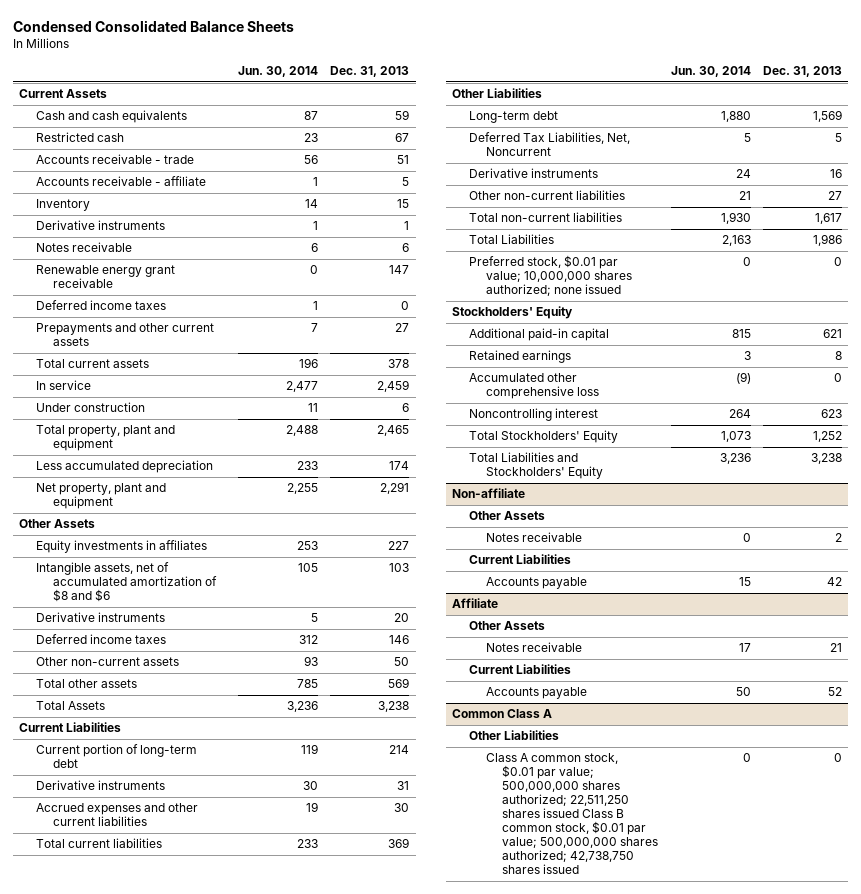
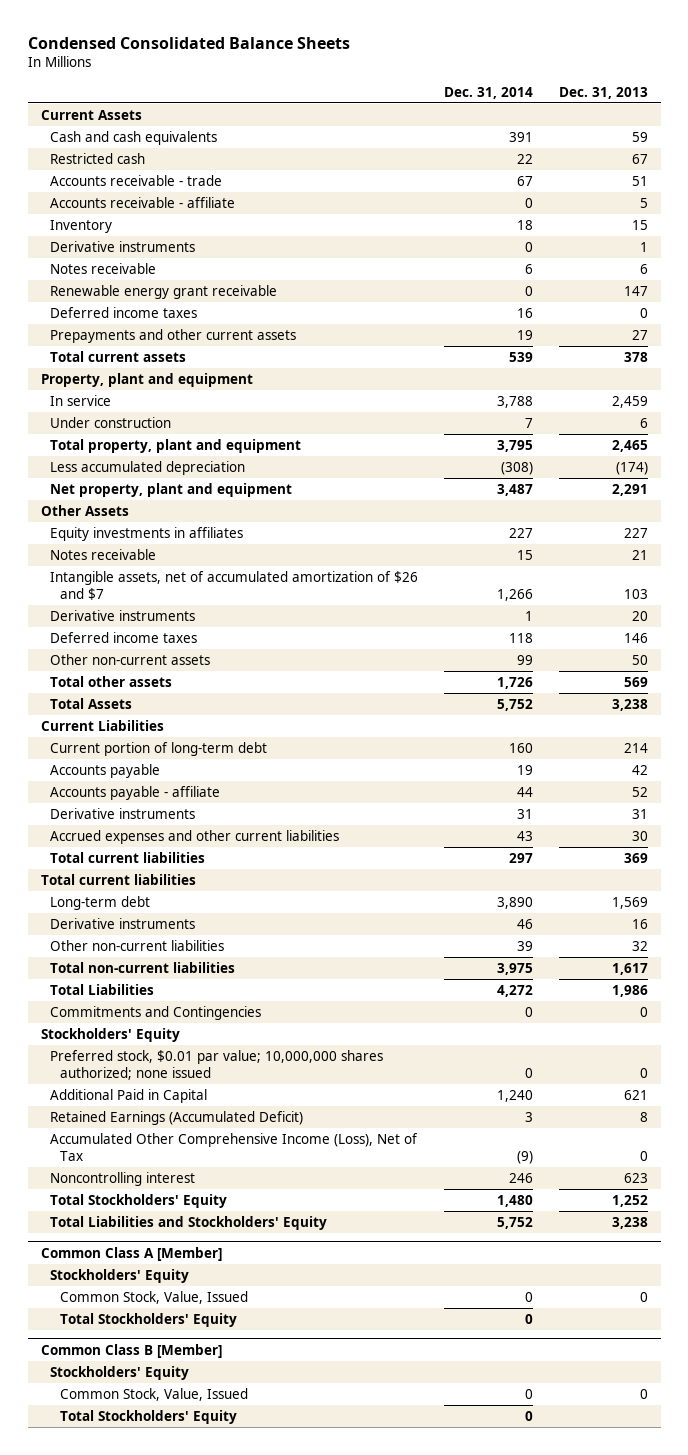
- | Jun. 30, 2014 | Dec. 31, 2013
+ | Dec. 31, 2014 | Dec. 31, 2013
+ Property, plant and equipment
- Less accumulated depreciation | 233 | 174
+ Less accumulated depreciation | (308) | (174)
- Intangible assets, net of accumulated amortization of $8 and $6 | 105 | 103
+ Notes receivable | 15 | 21
+ Intangible assets, net of accumulated amortization of $26 and $7 | 1,266 | 103
+ Accounts payable | 19 | 42
+ Accounts payable - affiliate | 44 | 52
- Other Liabilities
+ Total current liabilities
- Deferred Tax Liabilities, Net, Noncurrent | 5 | 5
- Other non-current liabilities | 21 | 27
+ Other non-current liabilities | 39 | 32
+ Commitments and Contingencies | 0 | 0
- Additional paid-in capital | 815 | 621
- Retained earnings | 3 | 8
- Accumulated other comprehensive loss | (9) | 0
moved down: Preferred stock, $0.01 par value; 10,000,000 shares authorized; none issued | 0 | 0
+ Additional Paid in Capital | 1,240 | 621
+ Retained Earnings (Accumulated Deficit) | 3 | 8
+ Accumulated Other Comprehensive Income (Loss), Net of Tax | (9) | 0
- Non-affiliate
- Other Assets
- Notes receivable | 0 | 2
- Current Liabilities
- Accounts payable | 15 | 42
- Affiliate
- Other Assets
- Notes receivable | 17 | 21
- Current Liabilities
- Accounts payable | 50 | 52
- Common Class A
- Other Liabilities
- Class A common stock, $0.01 par value; 500,000,000 shares authorized; 22,511,250 shares issued Class B common stock, $0.01 par value; 500,000,000 shares authorized; 42,738,750 shares issued | 0 | 0
+ Common Class A [Member]
+ Stockholders' Equity
+ Common Stock, Value, Issued | 0 | 0
+ Total Stockholders' Equity | 0 |
+ Common Class B [Member]
+ Stockholders' Equity
+ Common Stock, Value, Issued | 0 | 0
+ Total Stockholders' Equity | 0 |

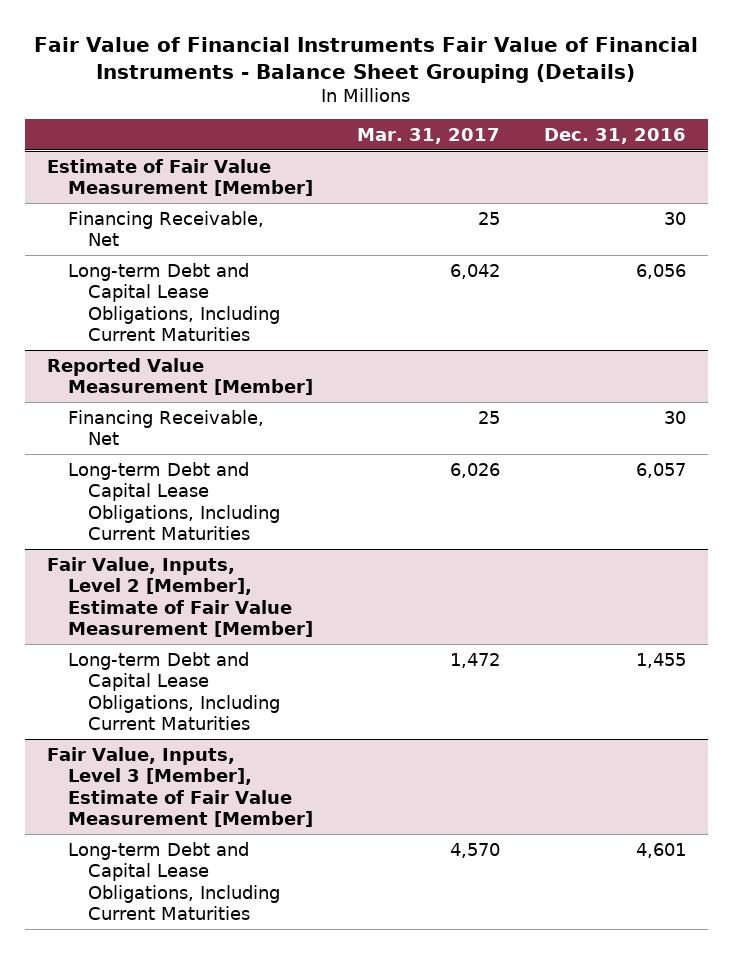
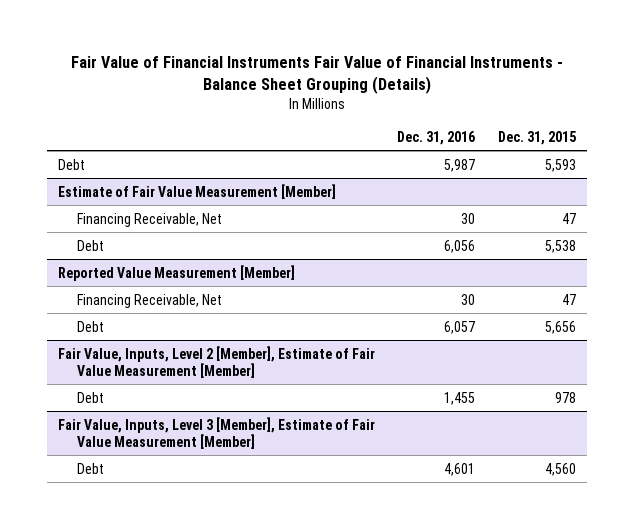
- | Mar. 31, 2017 | Dec. 31, 2016
+ | Dec. 31, 2016 | Dec. 31, 2015
+ Debt | 5,987 | 5,593
@ Estimate of Fair Value Measurement [Member]
- Long-term Debt and Capital Lease Obligations, Including Current Maturities | 6,042 | 6,056
+ Debt | 6,056 | 5,538
@ Reported Value Measurement [Member]
- Long-term Debt and Capital Lease Obligations, Including Current Maturities | 6,026 | 6,057
+ Debt | 6,057 | 5,656
@ Fair Value, Inputs, Level 2 [Member], Estimate of Fair Value Measurement [Member]
- Long-term Debt and Capital Lease Obligations, Including Current Maturities | 1,472 | 1,455
+ Debt | 1,455 | 978
@ Fair Value, Inputs, Level 3 [Member], Estimate of Fair Value Measurement [Member]
- Long-term Debt and Capital Lease Obligations, Including Current Maturities | 4,570 | 4,601
+ Debt | 4,601 | 4,560

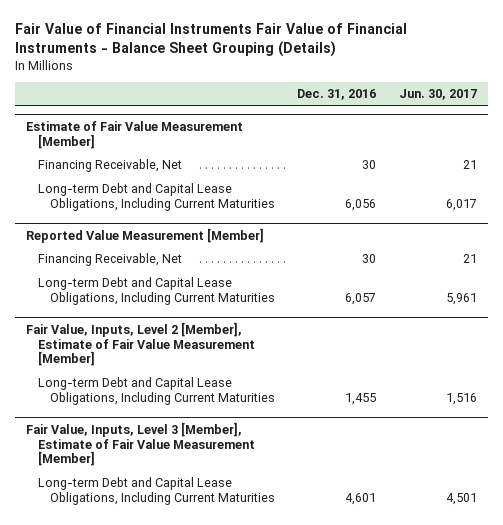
- | Dec. 31, 2016 | Dec. 31, 2015
+ | Dec. 31, 2016 | Jun. 30, 2017
- Debt | 5,987 | 5,593
@ Estimate of Fair Value Measurement [Member]
- Debt | 6,056 | 5,538
+ Long-term Debt and Capital Lease Obligations, Including Current Maturities | 6,056 | 6,017
@ Reported Value Measurement [Member]
- Debt | 6,057 | 5,656
+ Long-term Debt and Capital Lease Obligations, Including Current Maturities | 6,057 | 5,961
@ Fair Value, Inputs, Level 2 [Member], Estimate of Fair Value Measurement [Member]
- Debt | 1,455 | 978
+ Long-term Debt and Capital Lease Obligations, Including Current Maturities | 1,455 | 1,516
@ Fair Value, Inputs, Level 3 [Member], Estimate of Fair Value Measurement [Member]
- Debt | 4,601 | 4,560
+ Long-term Debt and Capital Lease Obligations, Including Current Maturities | 4,601 | 4,501

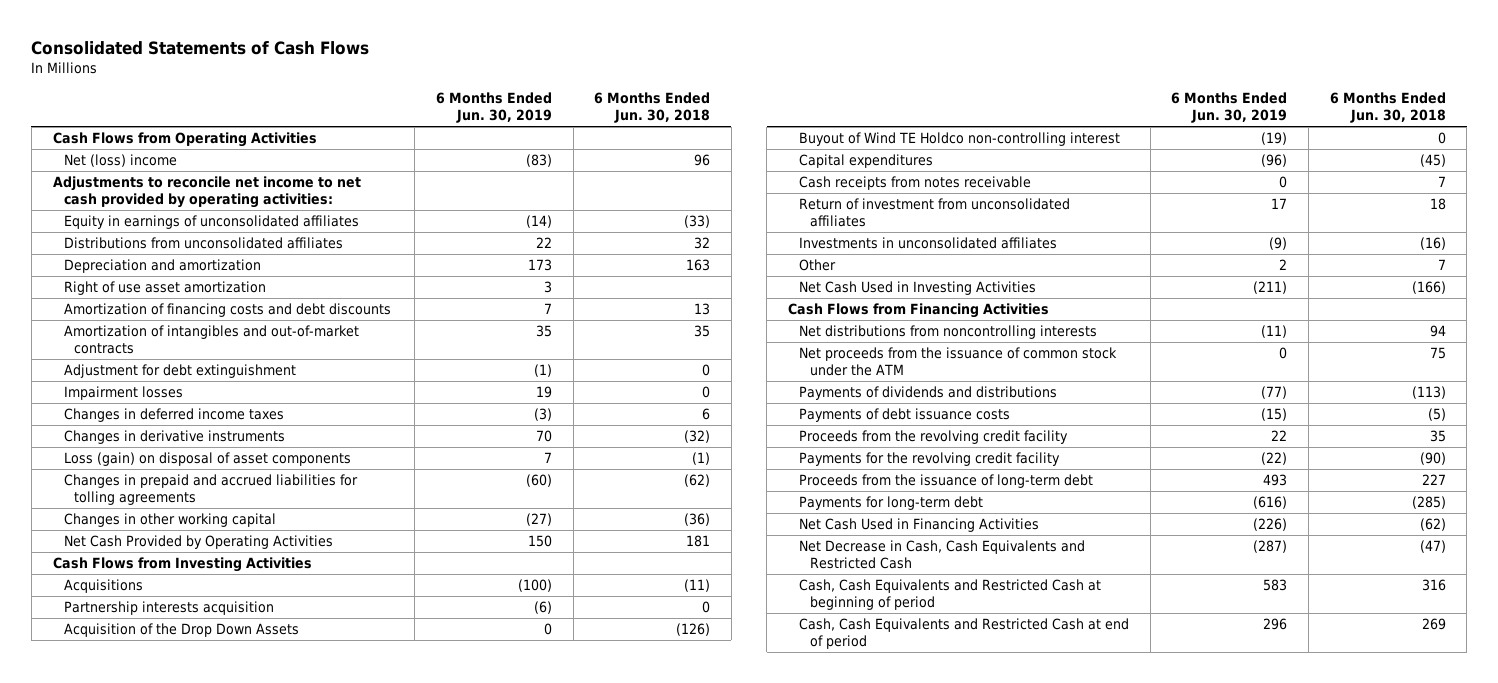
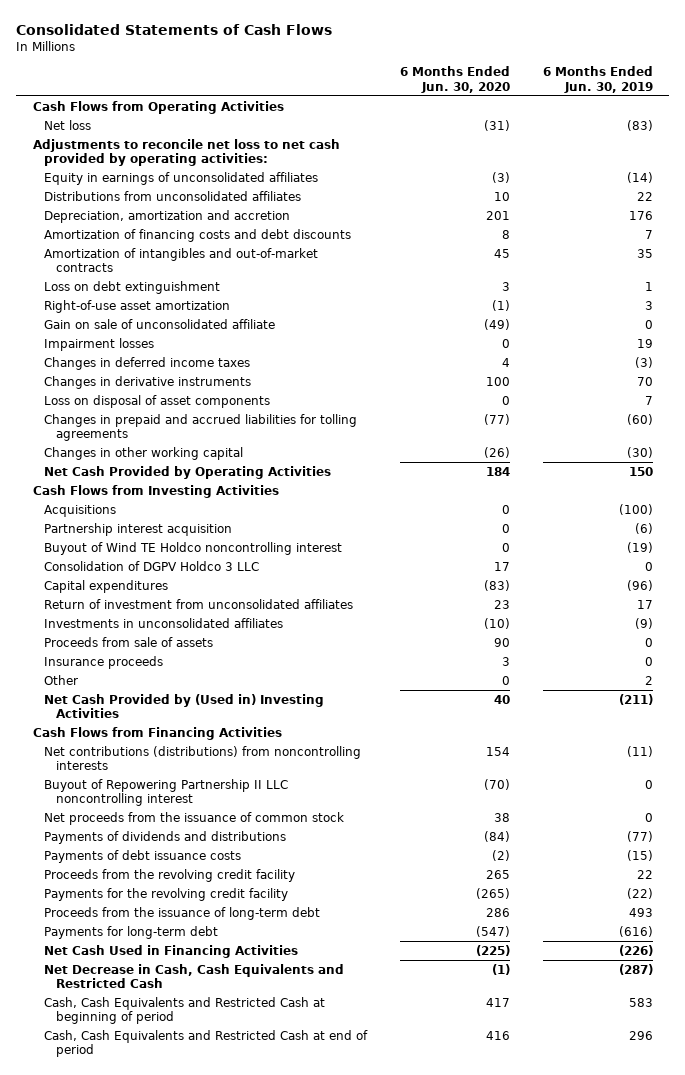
- | 6 Months Ended Jun. 30, 2019 | 6 Months Ended Jun. 30, 2018
+ | 6 Months Ended Jun. 30, 2020 | 6 Months Ended Jun. 30, 2019
- Net (loss) income | (83) | 96
- Adjustments to reconcile net income to net cash provided by operating activities:
+ Net loss | (31) | (83)
+ Adjustments to reconcile net loss to net cash provided by operating activities:
- Depreciation and amortization | 173 | 163
- Right of use asset amortization | 3 |
+ Depreciation, amortization and accretion | 201 | 176
- Adjustment for debt extinguishment | (1) | 0
+ Loss on debt extinguishment | 3 | 1
+ Right-of-use asset amortization | (1) | 3
+ Gain on sale of unconsolidated affiliate | (49) | 0
- Loss (gain) on disposal of asset components | 7 | (1)
+ Loss on disposal of asset components | 0 | 7
- Changes in other working capital | (27) | (36)
+ Changes in other working capital | (26) | (30)
- Partnership interests acquisition | (6) | 0
- Acquisition of the Drop Down Assets | 0 | (126)
- Buyout of Wind TE Holdco non-controlling interest | (19) | 0
+ Partnership interest acquisition | 0 | (6)
+ Buyout of Wind TE Holdco noncontrolling interest | 0 | (19)
+ Consolidation of DGPV Holdco 3 LLC | 17 | 0
- Cash receipts from notes receivable | 0 | 7
+ Proceeds from sale of assets | 90 | 0
+ Insurance proceeds | 3 | 0
- Net Cash Used in Investing Activities | (211) | (166)
+ Net Cash Provided by (Used in) Investing Activities | 40 | (211)
- Net distributions from noncontrolling interests | (11) | 94
- Net proceeds from the issuance of common stock under the ATM | 0 | 75
+ Net contributions (distributions) from noncontrolling interests | 154 | (11)
+ Buyout of Repowering Partnership II LLC noncontrolling interest | (70) | 0
+ Net proceeds from the issuance of common stock | 38 | 0

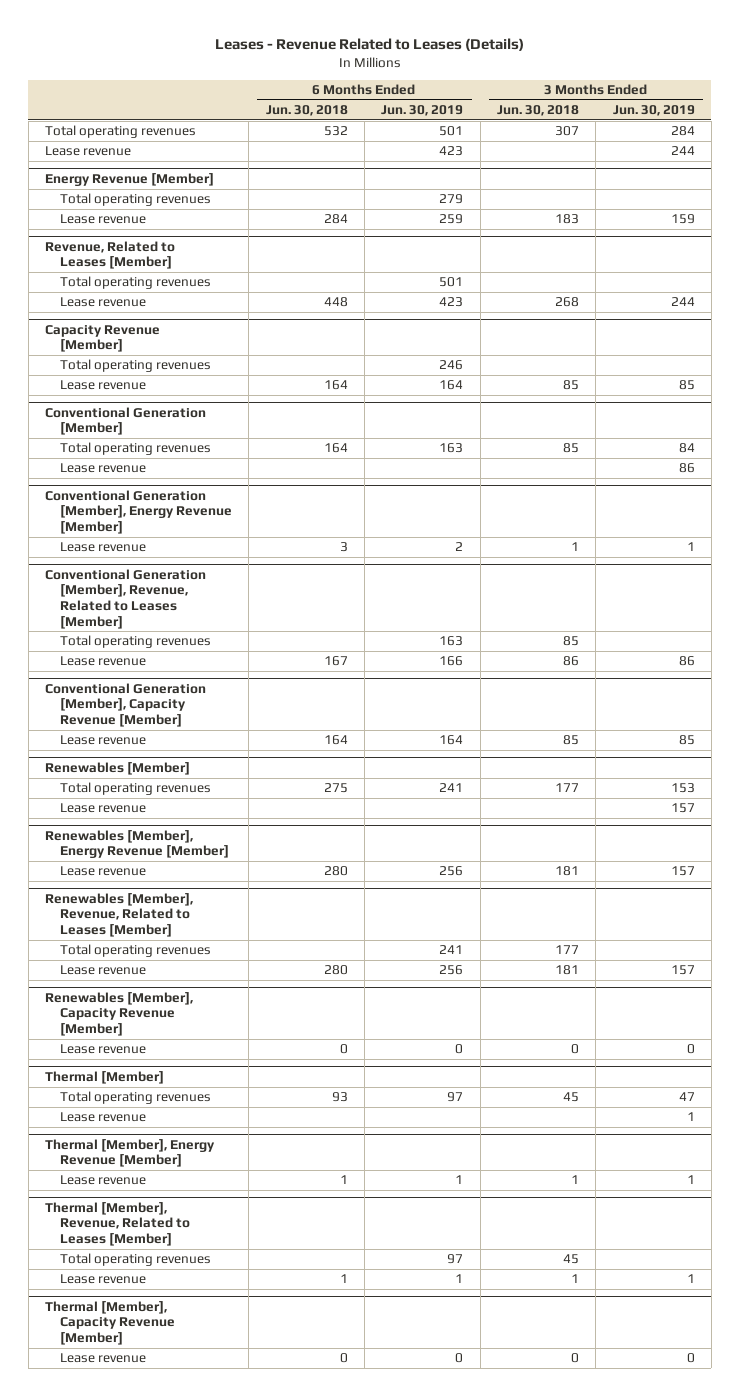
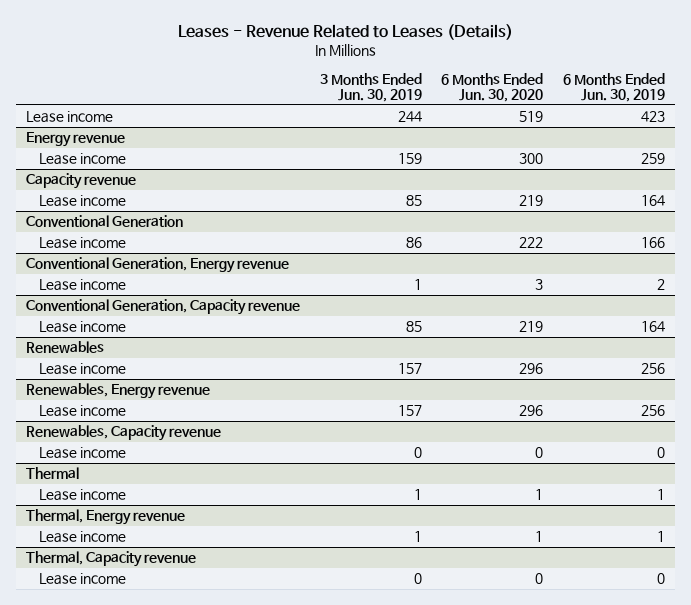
- | 6 Months Ended Jun. 30, 2018 | 6 Months Ended Jun. 30, 2019 | 3 Months Ended Jun. 30, 2018 | 3 Months Ended Jun. 30, 2019
+ | 3 Months Ended Jun. 30, 2019 | 6 Months Ended Jun. 30, 2020 | 6 Months Ended Jun. 30, 2019
- Total operating revenues | 532 | 501 | 307 | 284
- Lease revenue | | 423 | | 244
- Energy Revenue [Member]
- Total operating revenues | | 279 | |
- Lease revenue | 284 | 259 | 183 | 159
- Revenue, Related to Leases [Member]
- Total operating revenues | | 501 | |
- Lease revenue | 448 | 423 | 268 | 244
- Capacity Revenue [Member]
- Total operating revenues | | 246 | |
- Lease revenue | 164 | 164 | 85 | 85
- Conventional Generation [Member]
- Total operating revenues | 164 | 163 | 85 | 84
- Lease revenue | | | | 86
- Conventional Generation [Member], Energy Revenue [Member]
- Lease revenue | 3 | 2 | 1 | 1
- Conventional Generation [Member], Revenue, Related to Leases [Member]
- Total operating revenues | | 163 | 85 |
- Lease revenue | 167 | 166 | 86 | 86
- Conventional Generation [Member], Capacity Revenue [Member]
- Lease revenue | 164 | 164 | 85 | 85
- Renewables [Member]
- Total operating revenues | 275 | 241 | 177 | 153
- Lease revenue | | | | 157
- Renewables [Member], Energy Revenue [Member]
- Lease revenue | 280 | 256 | 181 | 157
- Renewables [Member], Revenue, Related to Leases [Member]
- Total operating revenues | | 241 | 177 |
- Lease revenue | 280 | 256 | 181 | 157
- Renewables [Member], Capacity Revenue [Member]
- Lease revenue | 0 | 0 | 0 | 0
- Thermal [Member]
- Total operating revenues | 93 | 97 | 45 | 47
- Lease revenue | | | | 1
- Thermal [Member], Energy Revenue [Member]
- Lease revenue | 1 | 1 | 1 | 1
- Thermal [Member], Revenue, Related to Leases [Member]
- Total operating revenues | | 97 | 45 |
- Lease revenue | 1 | 1 | 1 | 1
- Thermal [Member], Capacity Revenue [Member]
- Lease revenue | 0 | 0 | 0 | 0
+ Lease income | 244 | 519 | 423
+ Energy revenue
+ Lease income | 159 | 300 | 259
+ Capacity revenue
+ Lease income | 85 | 219 | 164
+ Conventional Generation
+ Lease income | 86 | 222 | 166
+ Conventional Generation, Energy revenue
+ Lease income | 1 | 3 | 2
+ Conventional Generation, Capacity revenue
+ Lease income | 85 | 219 | 164
+ Renewables
+ Lease income | 157 | 296 | 256
+ Renewables, Energy revenue
+ Lease income | 157 | 296 | 256
+ Renewables, Capacity revenue
+ Lease income | 0 | 0 | 0
+ Thermal
+ Lease income | 1 | 1 | 1
+ Thermal, Energy revenue
+ Lease income | 1 | 1 | 1
+ Thermal, Capacity revenue
+ Lease income | 0 | 0 | 0

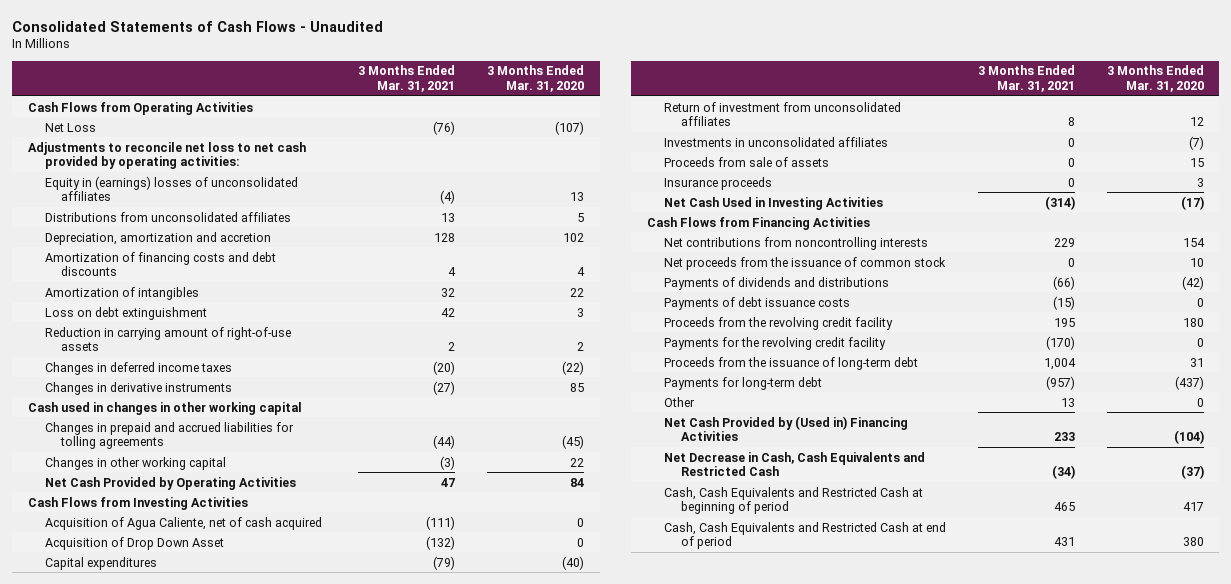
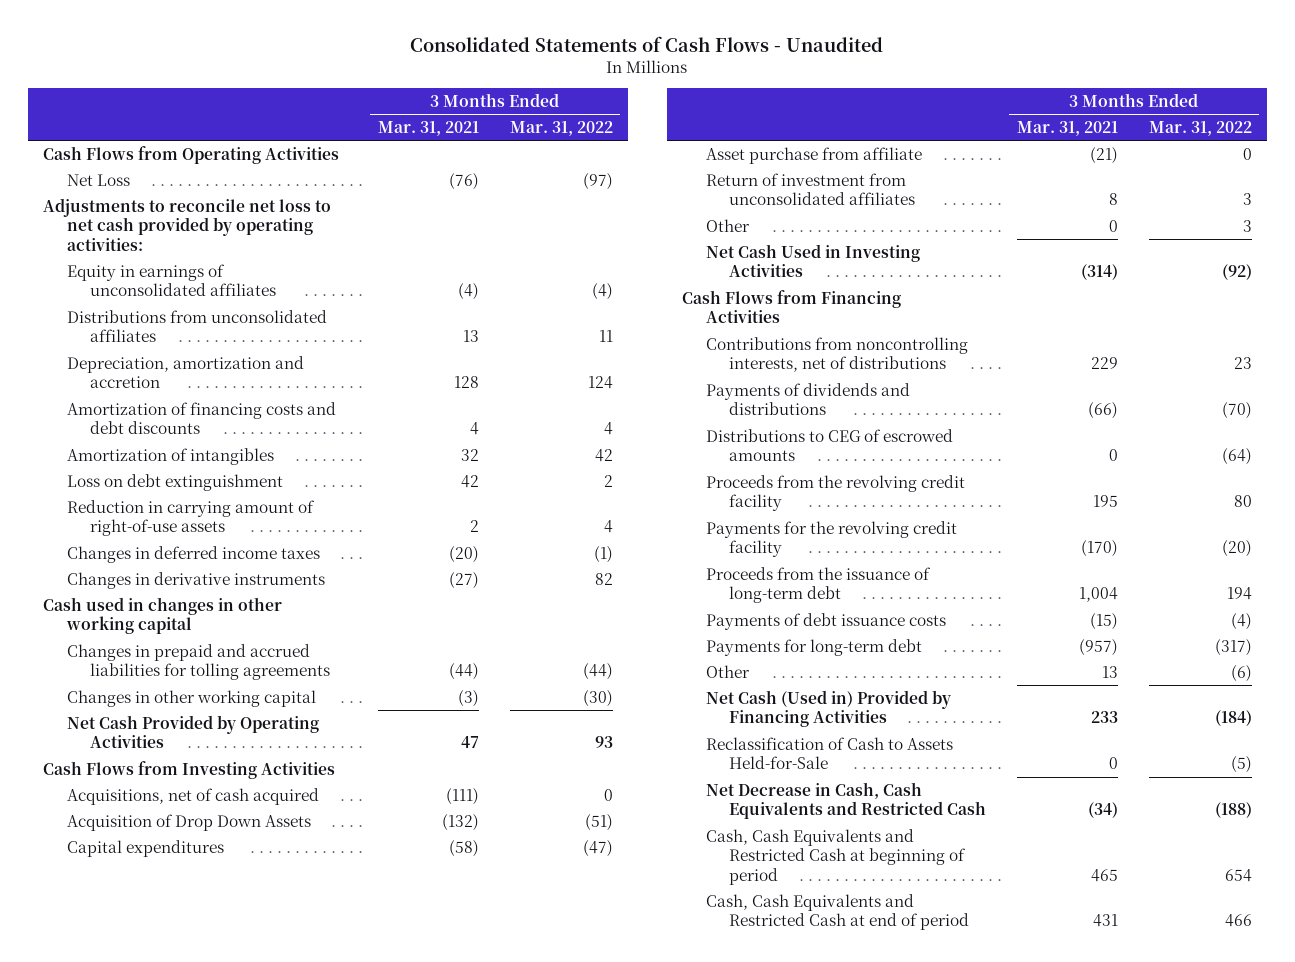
- | 3 Months Ended Mar. 31, 2021 | 3 Months Ended Mar. 31, 2020
+ | 3 Months Ended Mar. 31, 2021 | 3 Months Ended Mar. 31, 2022
- Equity in (earnings) losses of unconsolidated affiliates | (4) | 13
+ Equity in earnings of unconsolidated affiliates | (4) | (4)
- Acquisition of Agua Caliente, net of cash acquired | (111) | 0
- Acquisition of Drop Down Asset | (132) | 0
- Capital expenditures | (79) | (40)
+ Acquisitions, net of cash acquired | (111) | 0
+ Acquisition of Drop Down Assets | (132) | (51)
+ Capital expenditures | (58) | (47)
+ Asset purchase from affiliate | (21) | 0
- Investments in unconsolidated affiliates | 0 | (7)
- Proceeds from sale of assets | 0 | 15
- Insurance proceeds | 0 | 3
+ Other | 0 | 3
- Net contributions from noncontrolling interests | 229 | 154
- Net proceeds from the issuance of common stock | 0 | 10
+ Contributions from noncontrolling interests, net of distributions | 229 | 23
+ Distributions to CEG of escrowed amounts | 0 | (64)
moved down: Payments of debt issuance costs | (15) | (4)
- Net Cash Provided by (Used in) Financing Activities | 233 | (104)
+ Net Cash (Used in) Provided by Financing Activities | 233 | (184)
+ Reclassification of Cash to Assets Held-for-Sale | 0 | (5)

